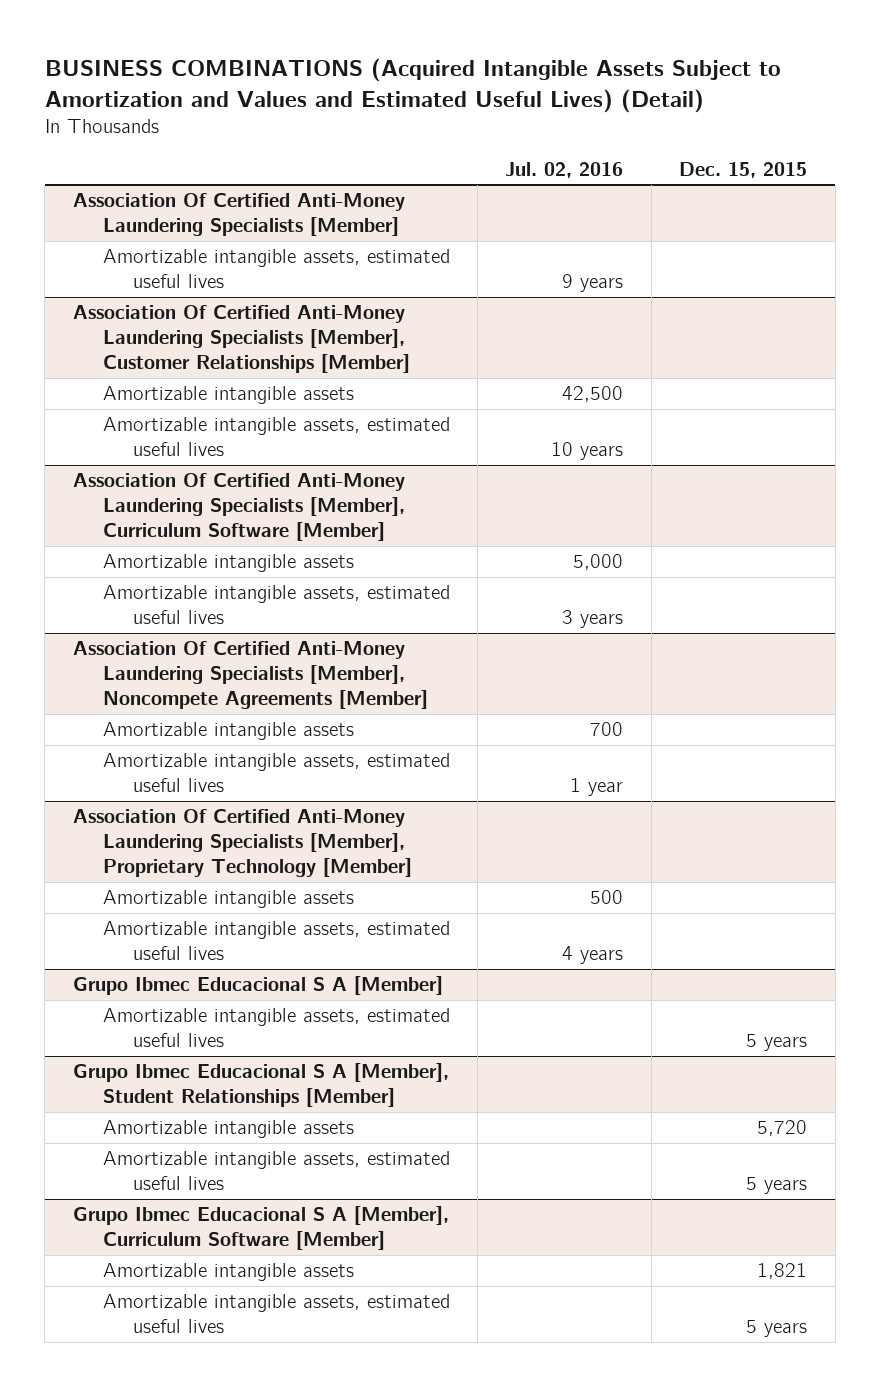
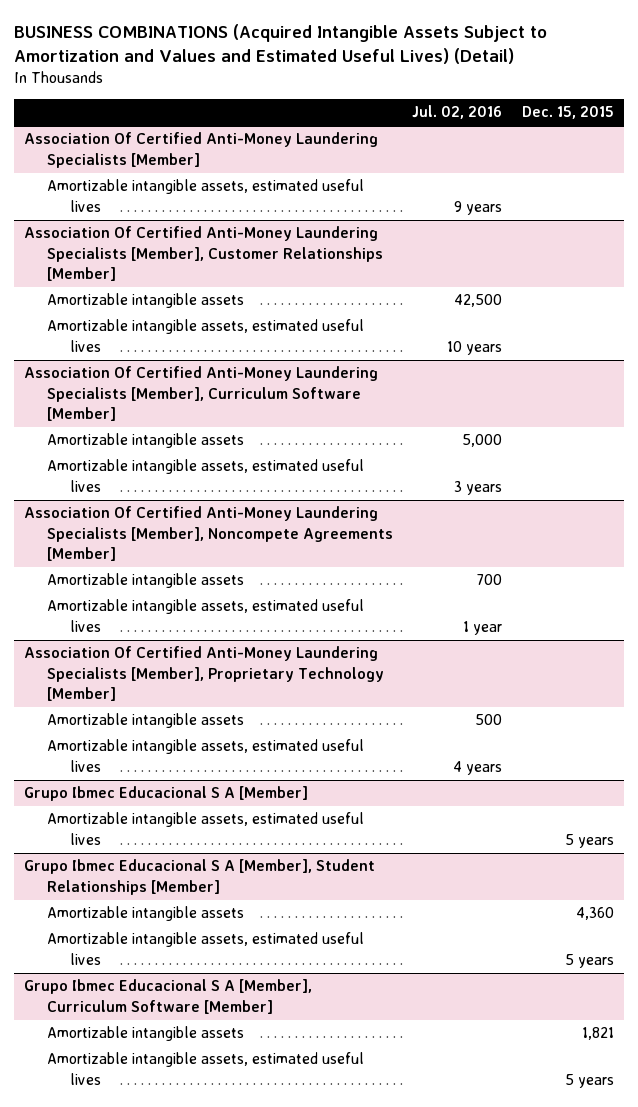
@ Grupo Ibmec Educacional S A [Member], Student Relationships [Member]
- Amortizable intangible assets | | 5,720
+ Amortizable intangible assets | | 4,360

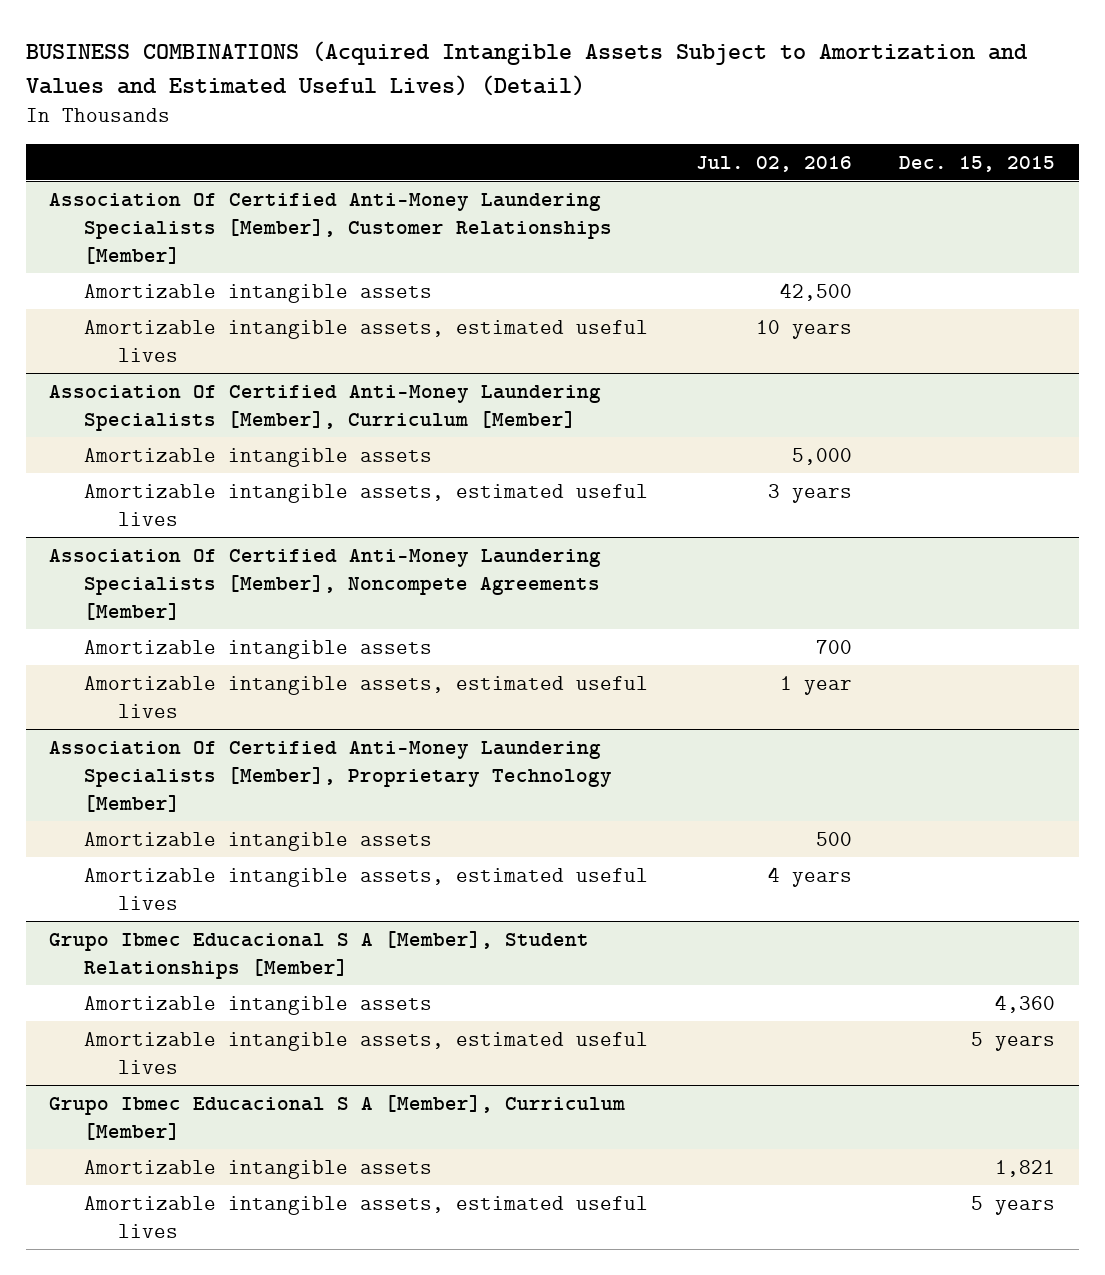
- Association Of Certified Anti-Money Laundering Specialists [Member]
- Amortizable intangible assets, estimated useful lives | 9 years |
- Association Of Certified Anti-Money Laundering Specialists [Member], Curriculum Software [Member]
+ Association Of Certified Anti-Money Laundering Specialists [Member], Curriculum [Member]
- Grupo Ibmec Educacional S A [Member]
- Amortizable intangible assets, estimated useful lives | | 5 years
- Grupo Ibmec Educacional S A [Member], Curriculum Software [Member]
+ Grupo Ibmec Educacional S A [Member], Curriculum [Member]

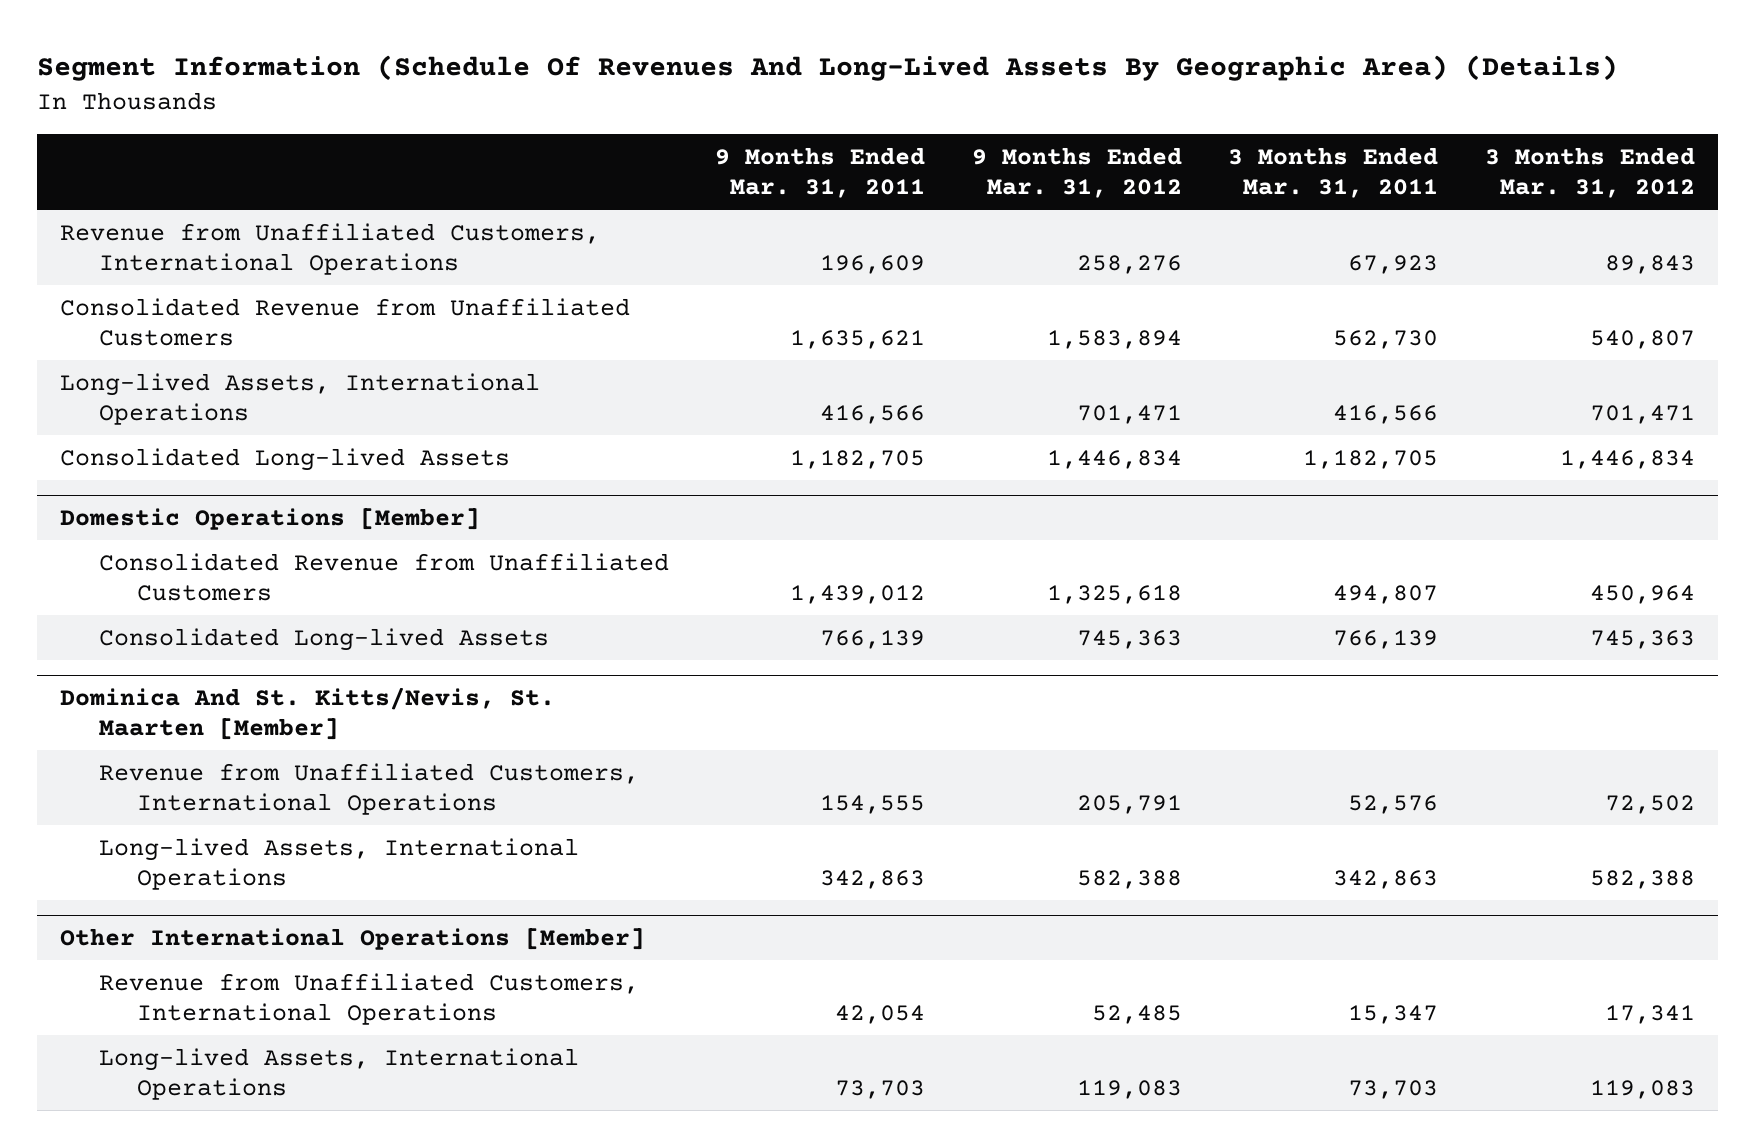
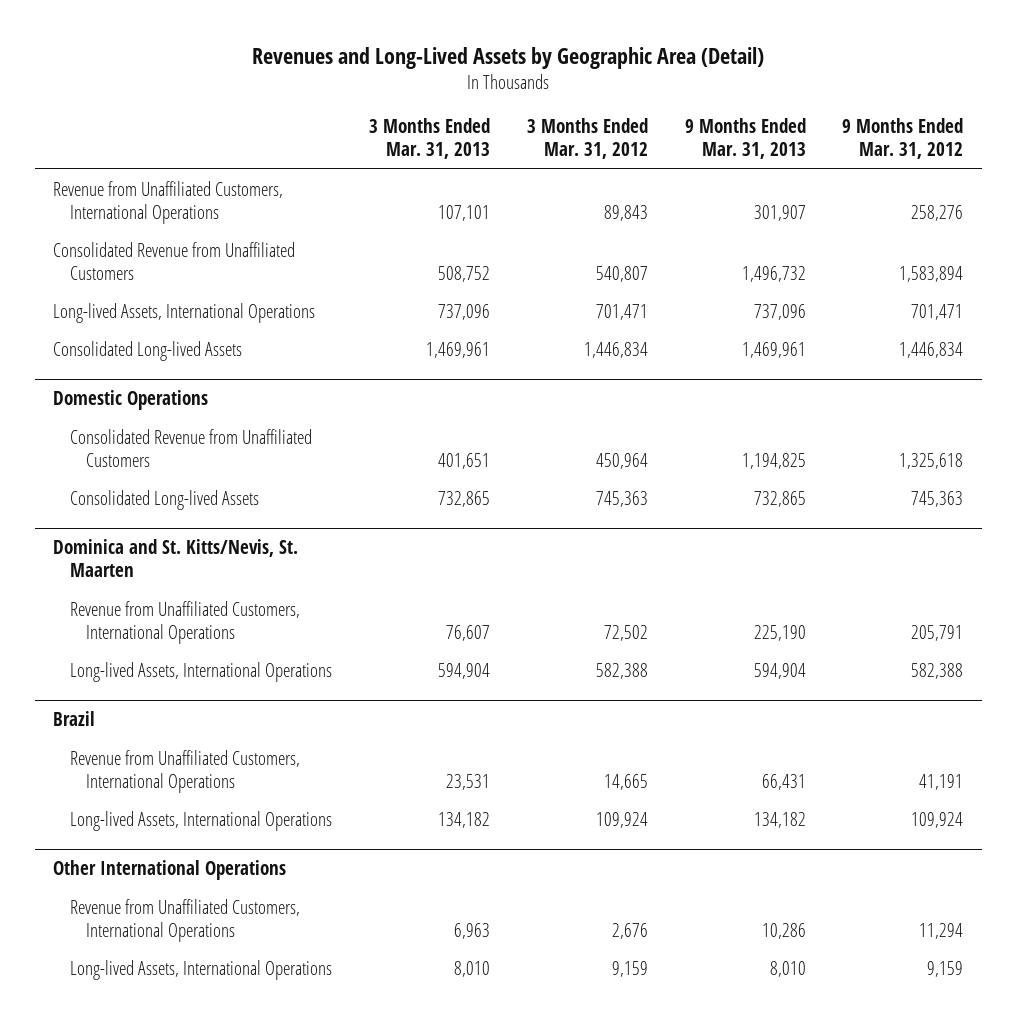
- Segment Information (Schedule Of Revenues And Long-Lived Assets By Geographic Area) (Details)
+ Revenues and Long-Lived Assets by Geographic Area (Detail)
- | 9 Months Ended Mar. 31, 2011 | 9 Months Ended Mar. 31, 2012 | 3 Months Ended Mar. 31, 2011 | 3 Months Ended Mar. 31, 2012
+ | 3 Months Ended Mar. 31, 2013 | 3 Months Ended Mar. 31, 2012 | 9 Months Ended Mar. 31, 2013 | 9 Months Ended Mar. 31, 2012
- Domestic Operations [Member]
+ Domestic Operations
- Dominica And St. Kitts/Nevis, St. Maarten [Member]
+ Dominica and St. Kitts/Nevis, St. Maarten
- Other International Operations [Member]
- Revenue from Unaffiliated Customers, International Operations | 42,054 | 52,485 | 15,347 | 17,341
- Long-lived Assets, International Operations | 73,703 | 119,083 | 73,703 | 119,083
+ Brazil
+ Revenue from Unaffiliated Customers, International Operations | 23,531 | 14,665 | 66,431 | 41,191
+ Long-lived Assets, International Operations | 134,182 | 109,924 | 134,182 | 109,924
+ Other International Operations
+ Revenue from Unaffiliated Customers, International Operations | 6,963 | 2,676 | 10,286 | 11,294
+ Long-lived Assets, International Operations | 8,010 | 9,159 | 8,010 | 9,159

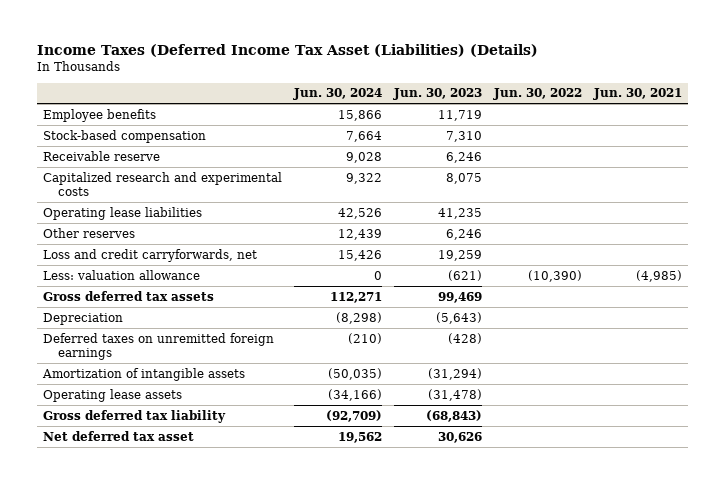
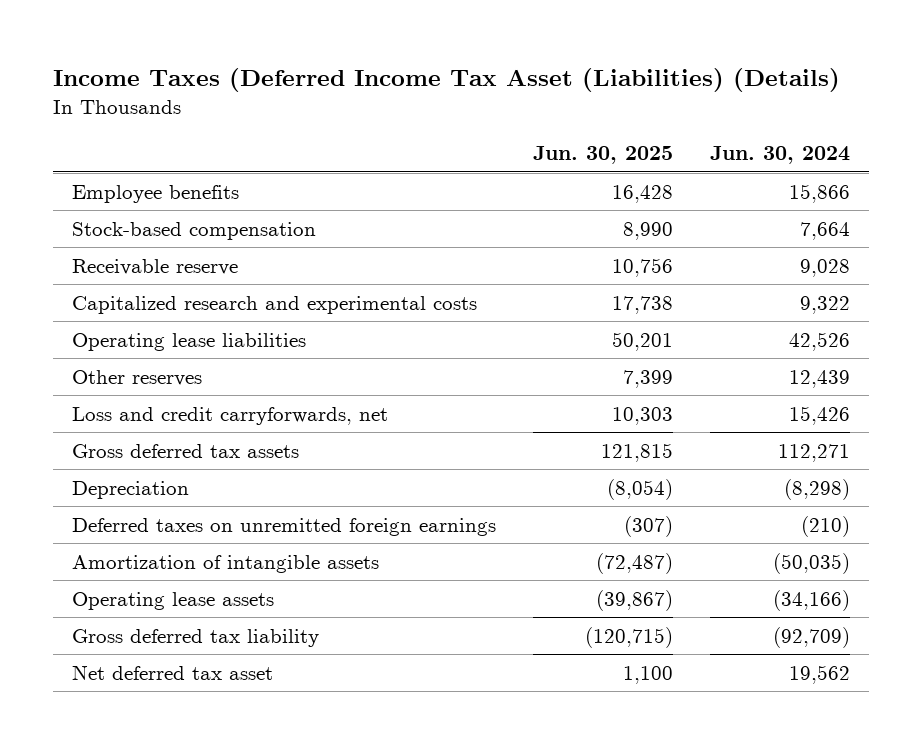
- | Jun. 30, 2024 | Jun. 30, 2023 | Jun. 30, 2022 | Jun. 30, 2021
+ | Jun. 30, 2025 | Jun. 30, 2024
- Less: valuation allowance | 0 | (621) | (10,390) | (4,985)

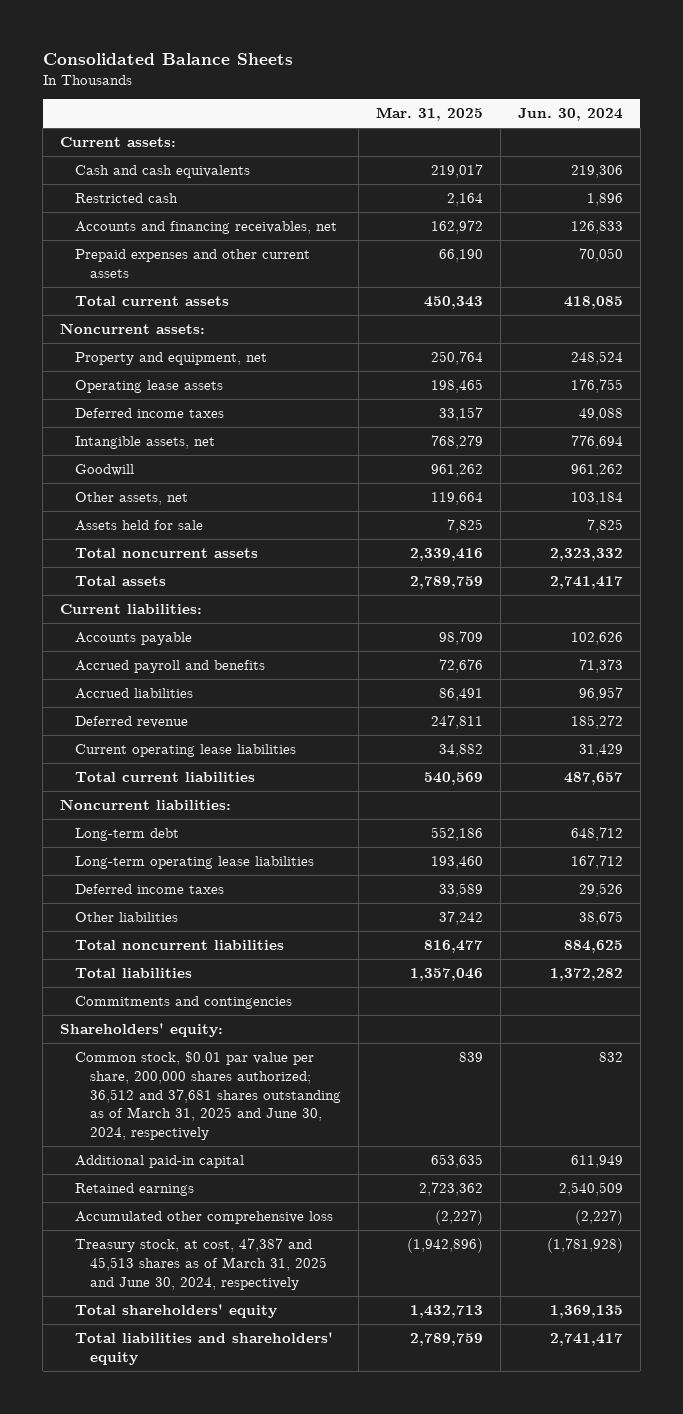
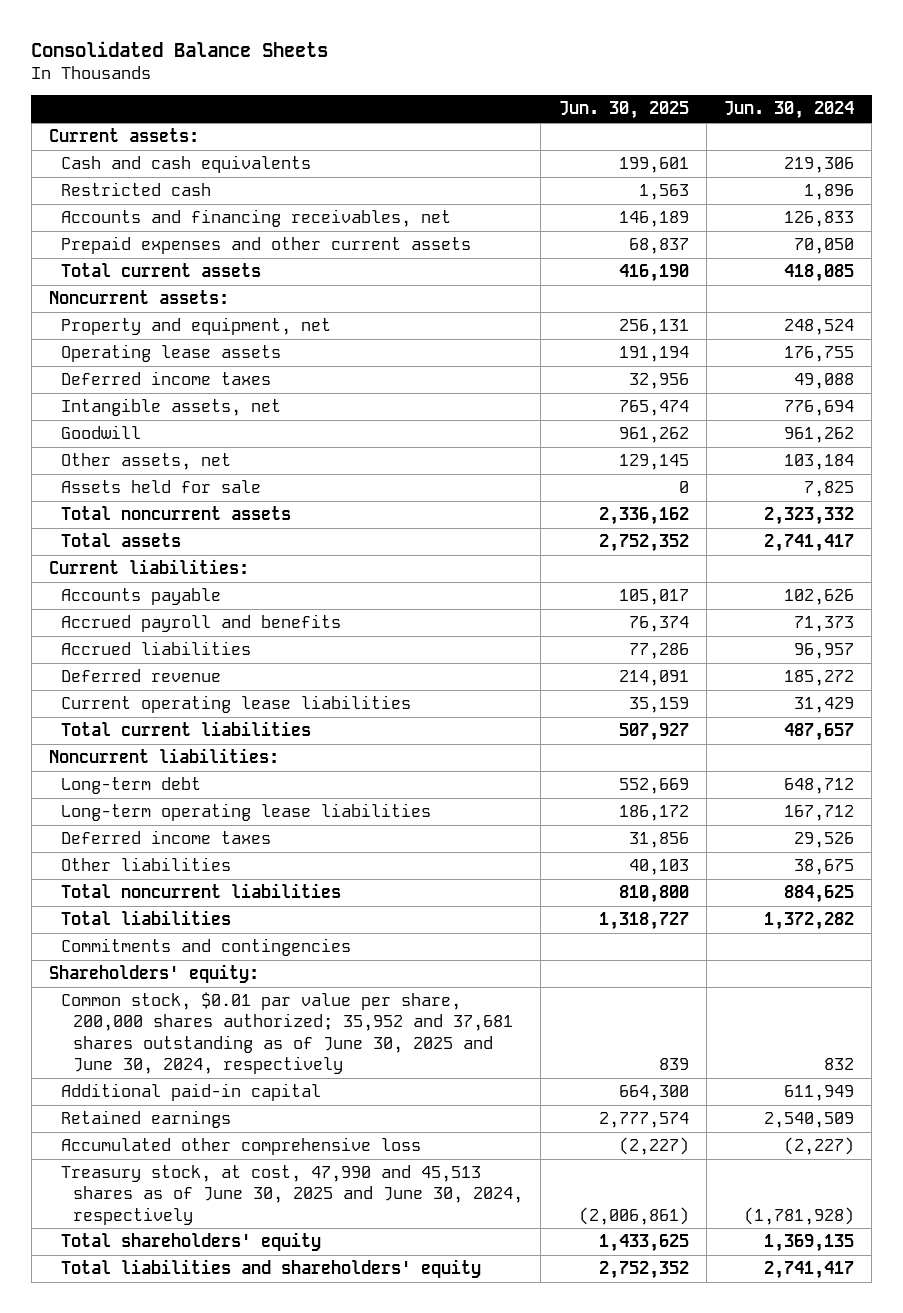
- | Mar. 31, 2025 | Jun. 30, 2024
+ | Jun. 30, 2025 | Jun. 30, 2024
- Common stock, $0.01 par value per share, 200,000 shares authorized; 36,512 and 37,681 shares outstanding as of March 31, 2025 and June 30, 2024, respectively | 839 | 832
+ Common stock, $0.01 par value per share, 200,000 shares authorized; 35,952 and 37,681 shares outstanding as of June 30, 2025 and June 30, 2024, respectively | 839 | 832
- Treasury stock, at cost, 47,387 and 45,513 shares as of March 31, 2025 and June 30, 2024, respectively | (1,942,896) | (1,781,928)
+ Treasury stock, at cost, 47,990 and 45,513 shares as of June 30, 2025 and June 30, 2024, respectively | (2,006,861) | (1,781,928)

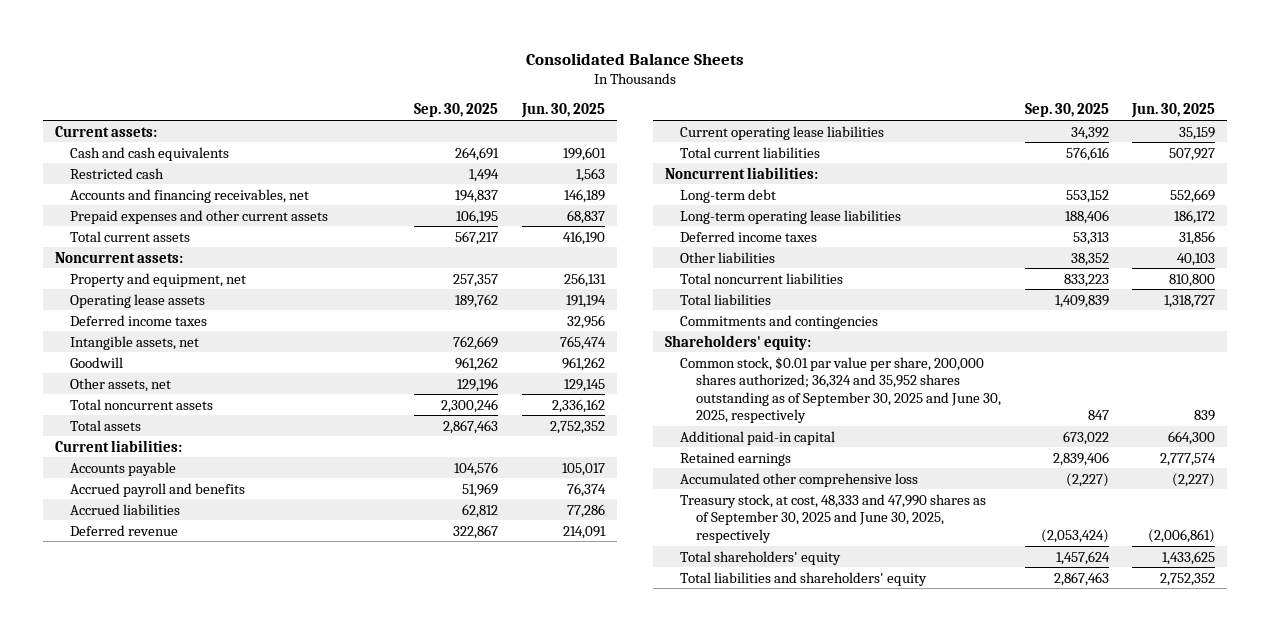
- | Jun. 30, 2025 | Jun. 30, 2024
+ | Sep. 30, 2025 | Jun. 30, 2025
- Assets held for sale | 0 | 7,825
- Common stock, $0.01 par value per share, 200,000 shares authorized; 35,952 and 37,681 shares outstanding as of June 30, 2025 and June 30, 2024, respectively | 839 | 832
+ Common stock, $0.01 par value per share, 200,000 shares authorized; 36,324 and 35,952 shares outstanding as of September 30, 2025 and June 30, 2025, respectively | 847 | 839
- Treasury stock, at cost, 47,990 and 45,513 shares as of June 30, 2025 and June 30, 2024, respectively | (2,006,861) | (1,781,928)
+ Treasury stock, at cost, 48,333 and 47,990 shares as of September 30, 2025 and June 30, 2025, respectively | (2,053,424) | (2,006,861)

